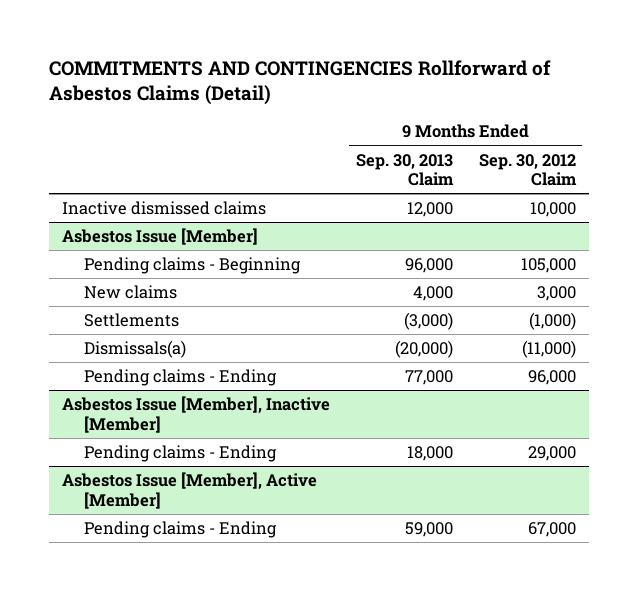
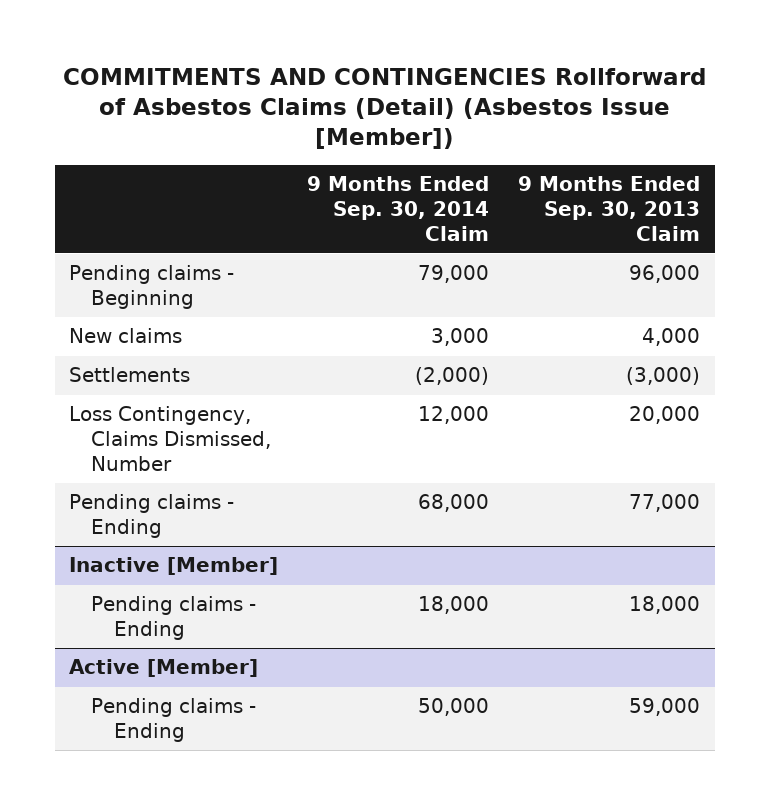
- COMMITMENTS AND CONTINGENCIES Rollforward of Asbestos Claims (Detail)
+ COMMITMENTS AND CONTINGENCIES Rollforward of Asbestos Claims (Detail) (Asbestos Issue [Member])
- | 9 Months Ended Sep. 30, 2013 Claim | 9 Months Ended Sep. 30, 2012 Claim
+ | 9 Months Ended Sep. 30, 2014 Claim | 9 Months Ended Sep. 30, 2013 Claim
- Inactive dismissed claims | 12,000 | 10,000
- Asbestos Issue [Member]
- Dismissals(a) | (20,000) | (11,000)
+ Loss Contingency, Claims Dismissed, Number | 12,000 | 20,000
- Asbestos Issue [Member], Inactive [Member]
+ Inactive [Member]
- Asbestos Issue [Member], Active [Member]
+ Active [Member]

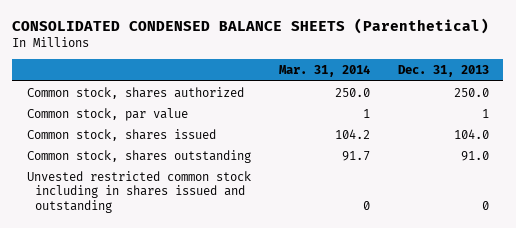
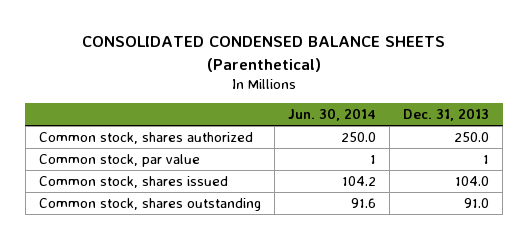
- | Mar. 31, 2014 | Dec. 31, 2013
+ | Jun. 30, 2014 | Dec. 31, 2013
- Unvested restricted common stock including in shares issued and outstanding | 0 | 0

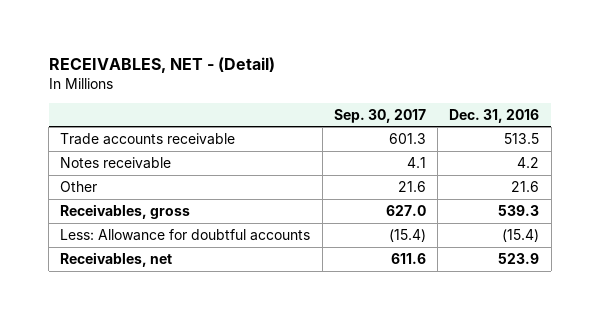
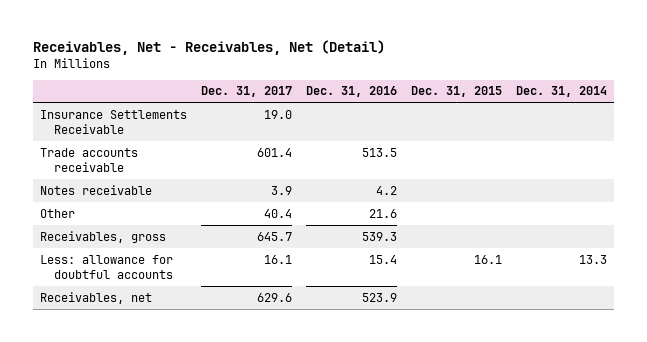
- RECEIVABLES, NET - (Detail)
+ Receivables, Net - Receivables, Net (Detail)
- | Sep. 30, 2017 | Dec. 31, 2016
+ | Dec. 31, 2017 | Dec. 31, 2016 | Dec. 31, 2015 | Dec. 31, 2014
+ Insurance Settlements Receivable | 19.0 | | |
- Less: Allowance for doubtful accounts | (15.4) | (15.4)
+ Less: allowance for doubtful accounts | 16.1 | 15.4 | 16.1 | 13.3

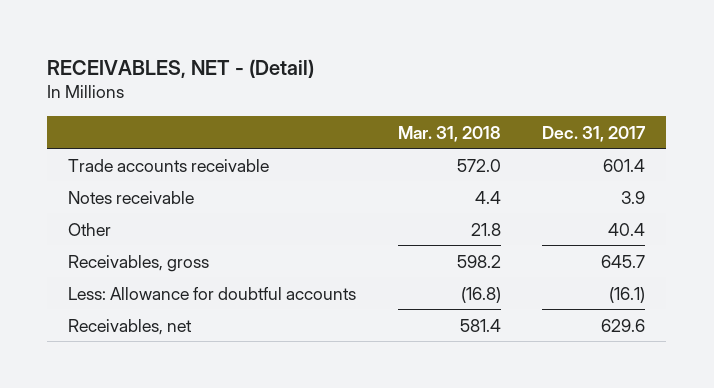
- Receivables, Net - Receivables, Net (Detail)
+ RECEIVABLES, NET - (Detail)
- | Dec. 31, 2017 | Dec. 31, 2016 | Dec. 31, 2015 | Dec. 31, 2014
+ | Mar. 31, 2018 | Dec. 31, 2017
- Insurance Settlements Receivable | 19.0 | | |
- Less: allowance for doubtful accounts | 16.1 | 15.4 | 16.1 | 13.3
+ Less: Allowance for doubtful accounts | (16.8) | (16.1)

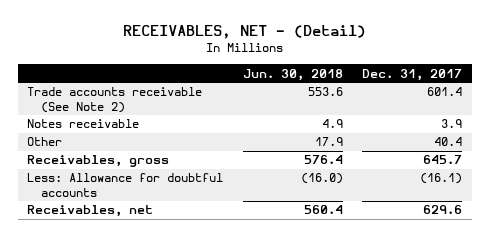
- | Mar. 31, 2018 | Dec. 31, 2017
+ | Jun. 30, 2018 | Dec. 31, 2017
- Trade accounts receivable | 572.0 | 601.4
+ Trade accounts receivable (See Note 2) | 553.6 | 601.4

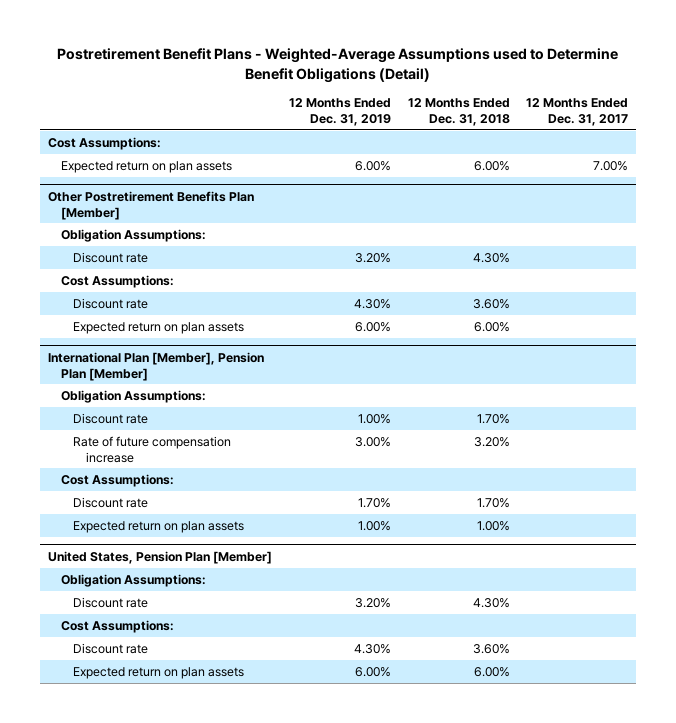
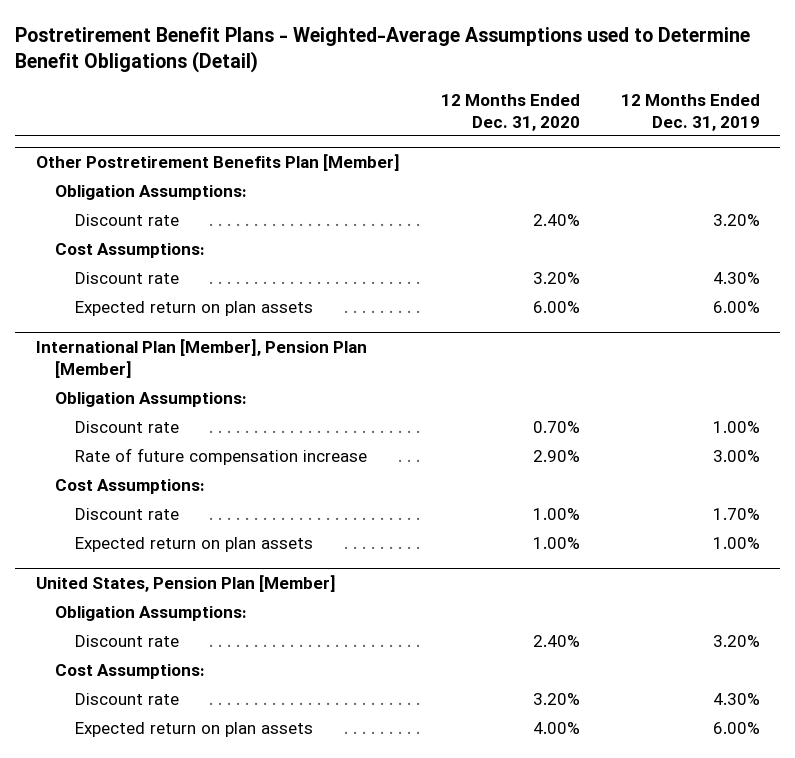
- | 12 Months Ended Dec. 31, 2019 | 12 Months Ended Dec. 31, 2018 | 12 Months Ended Dec. 31, 2017
+ | 12 Months Ended Dec. 31, 2020 | 12 Months Ended Dec. 31, 2019
- Cost Assumptions:
- Expected return on plan assets | 6.00% | 6.00% | 7.00%

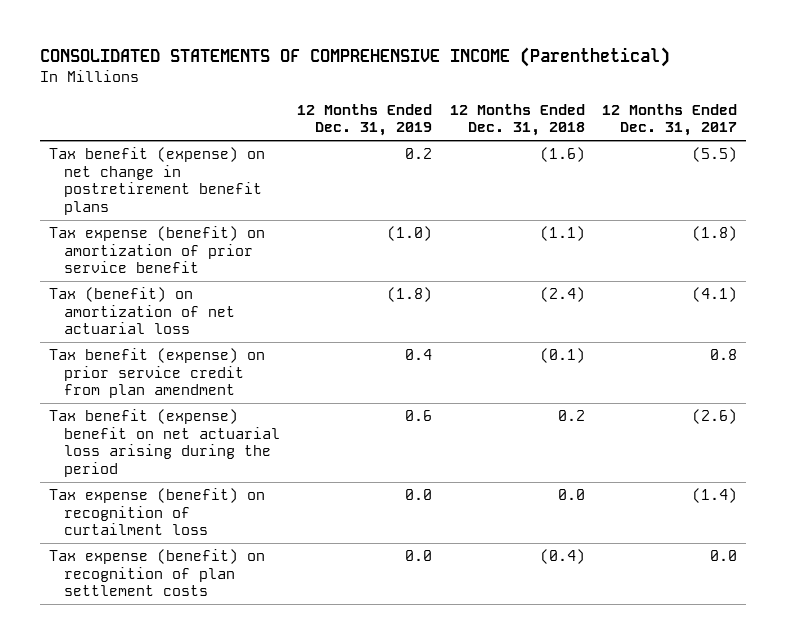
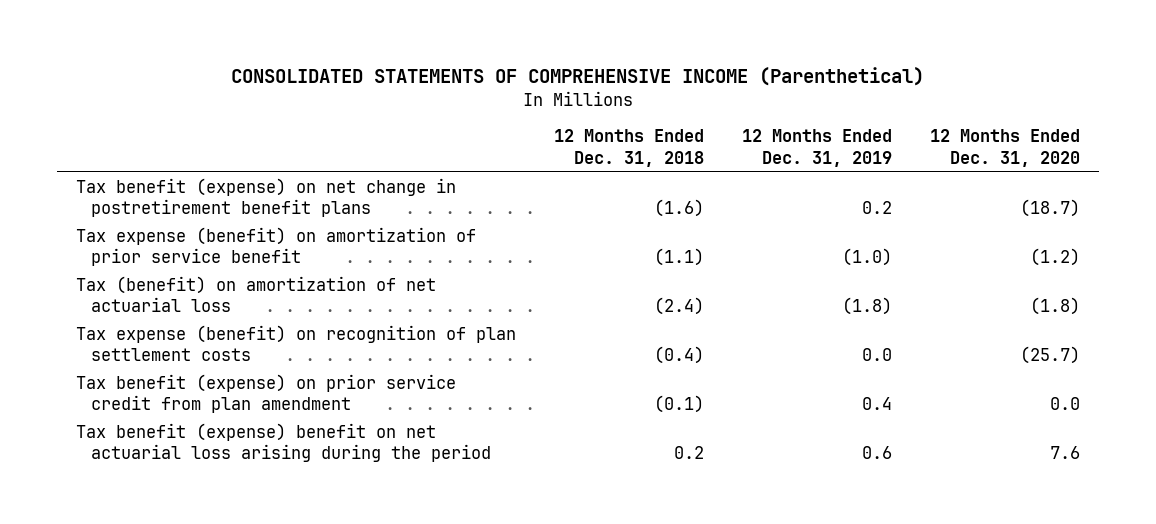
- | 12 Months Ended Dec. 31, 2019 | 12 Months Ended Dec. 31, 2018 | 12 Months Ended Dec. 31, 2017
+ | 12 Months Ended Dec. 31, 2018 | 12 Months Ended Dec. 31, 2019 | 12 Months Ended Dec. 31, 2020
moved up: Tax expense (benefit) on recognition of plan settlement costs | (0.4) | 0.0 | (25.7)
- Tax expense (benefit) on recognition of curtailment loss | 0.0 | 0.0 | (1.4)

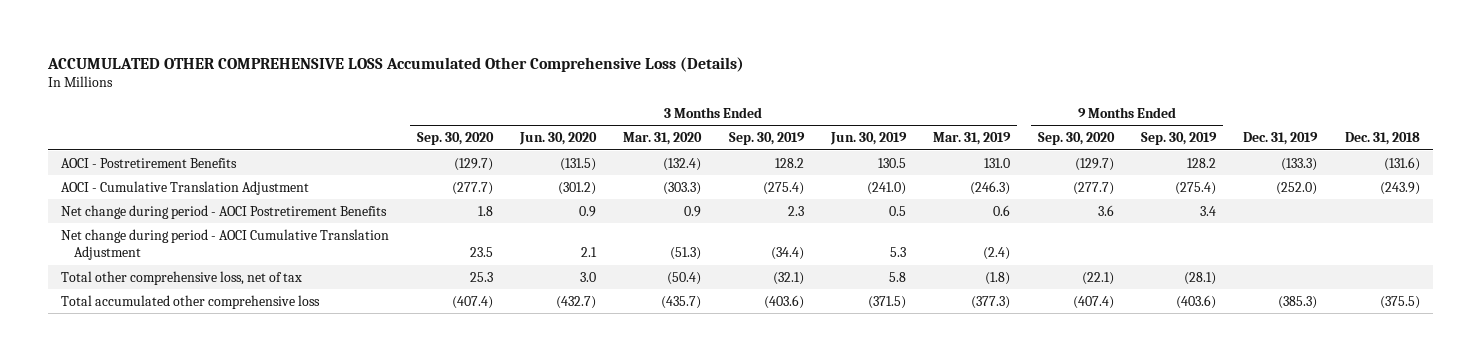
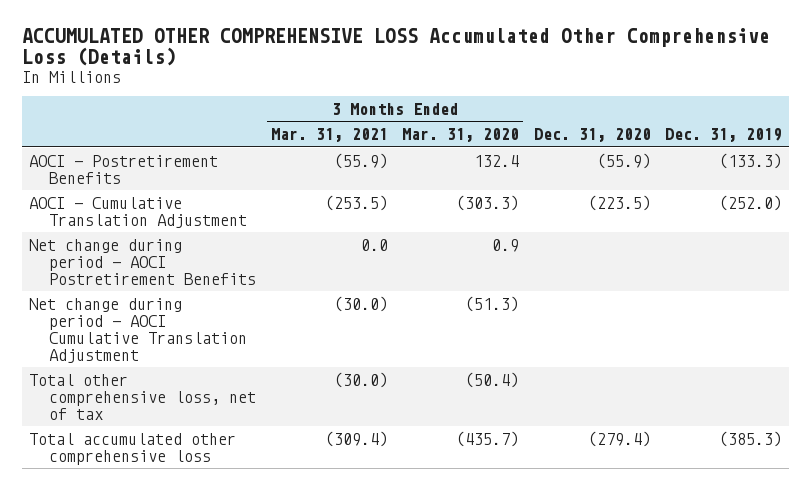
- | 3 Months Ended Sep. 30, 2020 | 3 Months Ended Jun. 30, 2020 | 3 Months Ended Mar. 31, 2020 | 3 Months Ended Sep. 30, 2019 | 3 Months Ended Jun. 30, 2019 | 3 Months Ended Mar. 31, 2019 | 9 Months Ended Sep. 30, 2020 | 9 Months Ended Sep. 30, 2019 | Dec. 31, 2019 | Dec. 31, 2018
+ | 3 Months Ended Mar. 31, 2021 | 3 Months Ended Mar. 31, 2020 | Dec. 31, 2020 | Dec. 31, 2019
- AOCI - Postretirement Benefits | (129.7) | (131.5) | (132.4) | 128.2 | 130.5 | 131.0 | (129.7) | 128.2 | (133.3) | (131.6)
+ AOCI - Postretirement Benefits | (55.9) | 132.4 | (55.9) | (133.3)

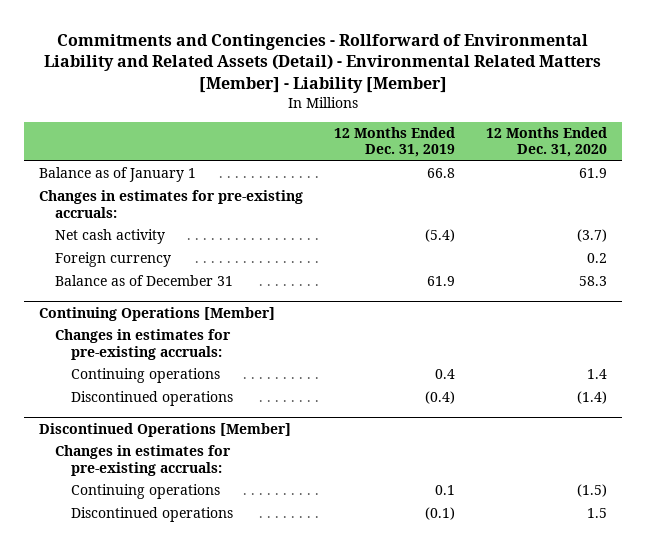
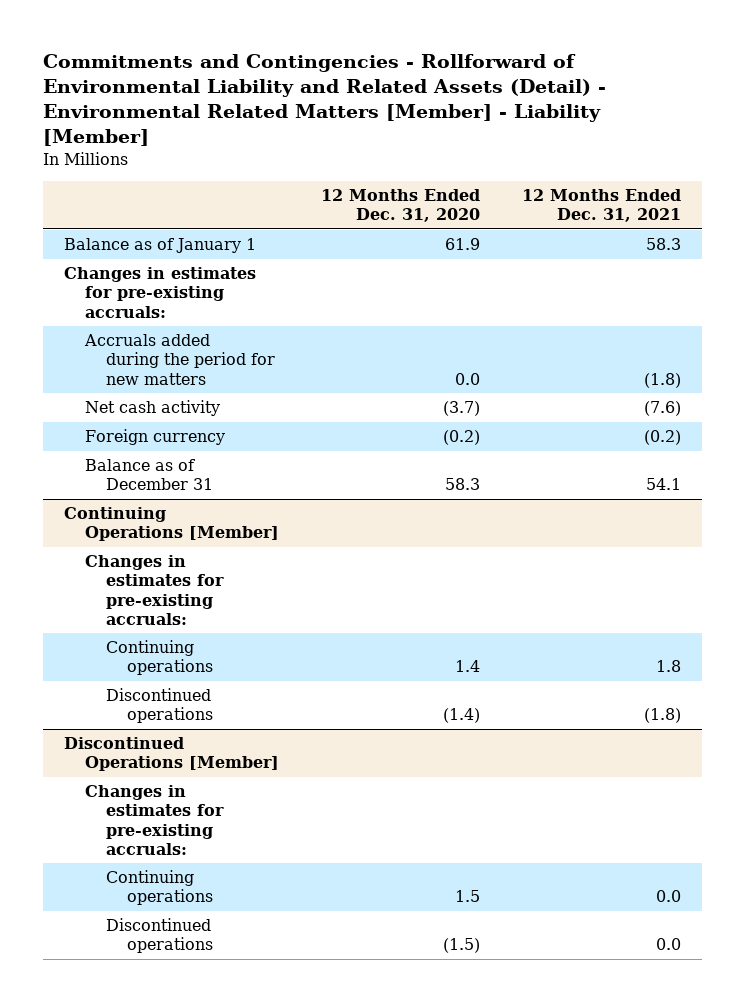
- | 12 Months Ended Dec. 31, 2019 | 12 Months Ended Dec. 31, 2020
+ | 12 Months Ended Dec. 31, 2020 | 12 Months Ended Dec. 31, 2021
+ Accruals added during the period for new matters | 0.0 | (1.8)
- Foreign currency | | 0.2
+ Foreign currency | (0.2) | (0.2)
@ Discontinued Operations [Member]
- Continuing operations | 0.1 | (1.5)
- Discontinued operations | (0.1) | 1.5
+ Continuing operations | 1.5 | 0.0
+ Discontinued operations | (1.5) | 0.0

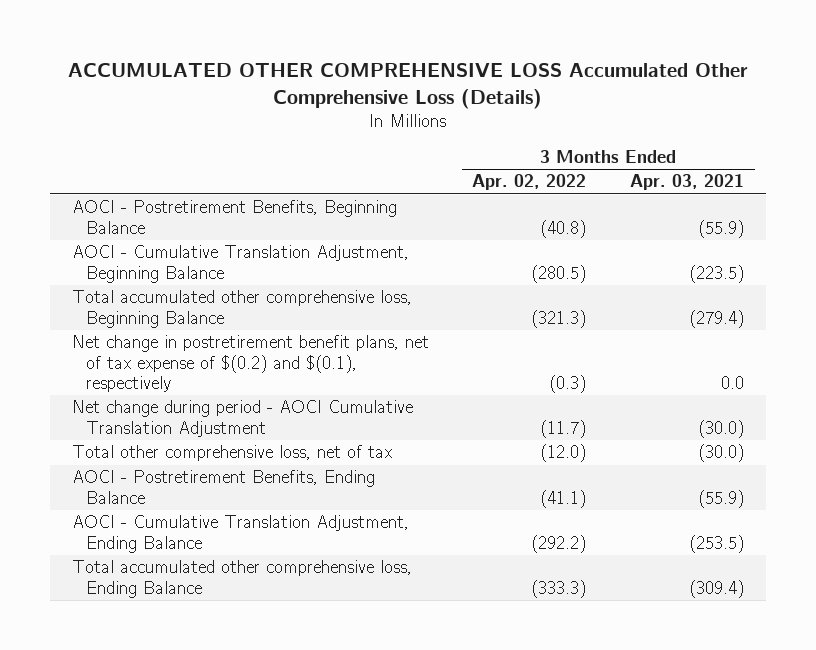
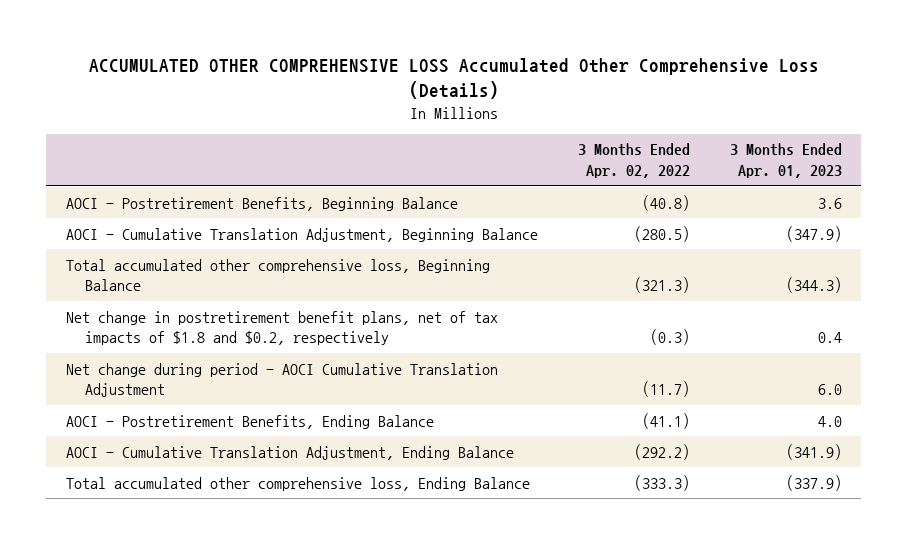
- | 3 Months Ended Apr. 02, 2022 | 3 Months Ended Apr. 03, 2021
+ | 3 Months Ended Apr. 02, 2022 | 3 Months Ended Apr. 01, 2023
- Net change in postretirement benefit plans, net of tax expense of $(0.2) and $(0.1), respectively | (0.3) | 0.0
+ Net change in postretirement benefit plans, net of tax impacts of $1.8 and $0.2, respectively | (0.3) | 0.4
- Total other comprehensive loss, net of tax | (12.0) | (30.0)

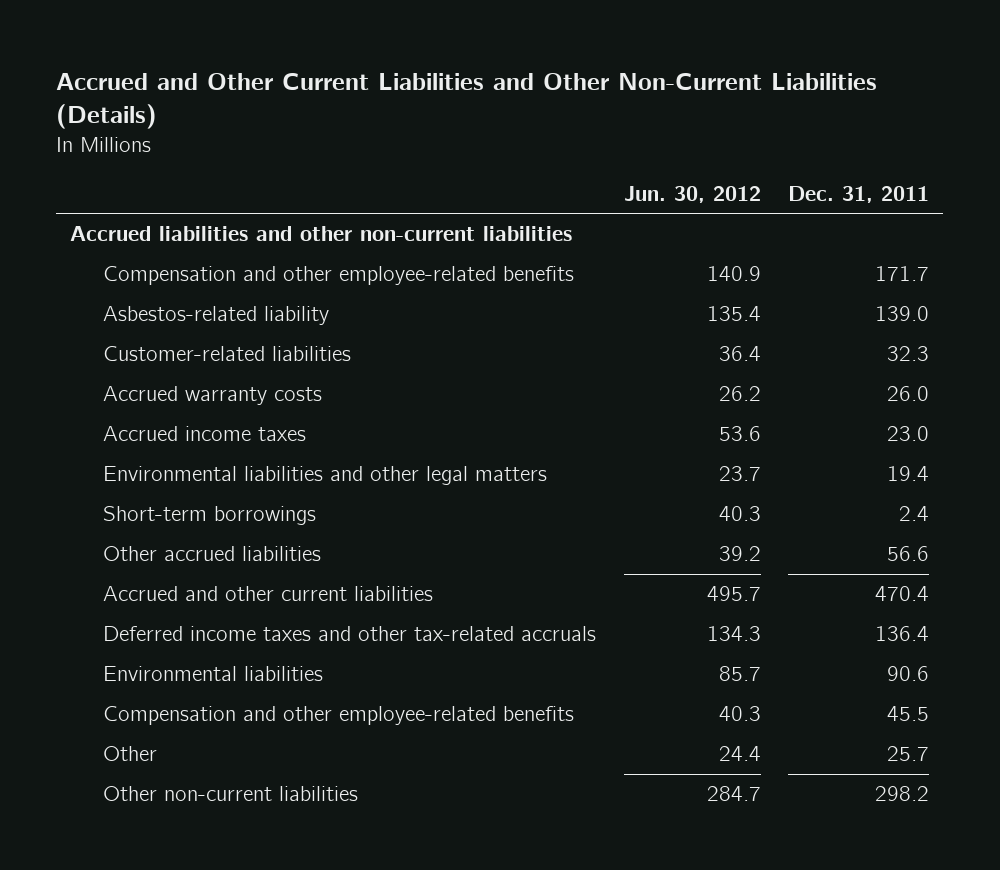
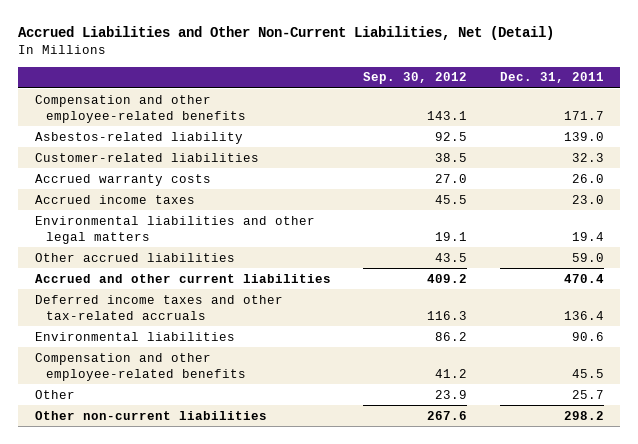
- Accrued and Other Current Liabilities and Other Non-Current Liabilities (Details)
+ Accrued Liabilities and Other Non-Current Liabilities, Net (Detail)
- | Jun. 30, 2012 | Dec. 31, 2011
+ | Sep. 30, 2012 | Dec. 31, 2011
- Accrued liabilities and other non-current liabilities
- Short-term borrowings | 40.3 | 2.4
- Other accrued liabilities | 39.2 | 56.6
+ Other accrued liabilities | 43.5 | 59.0

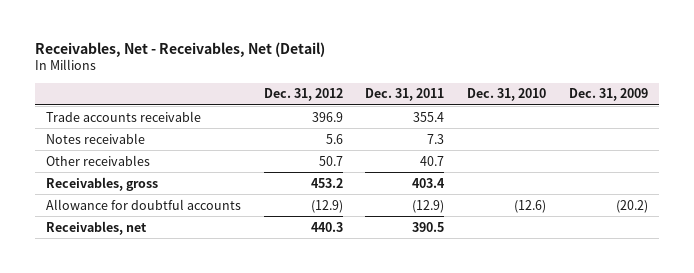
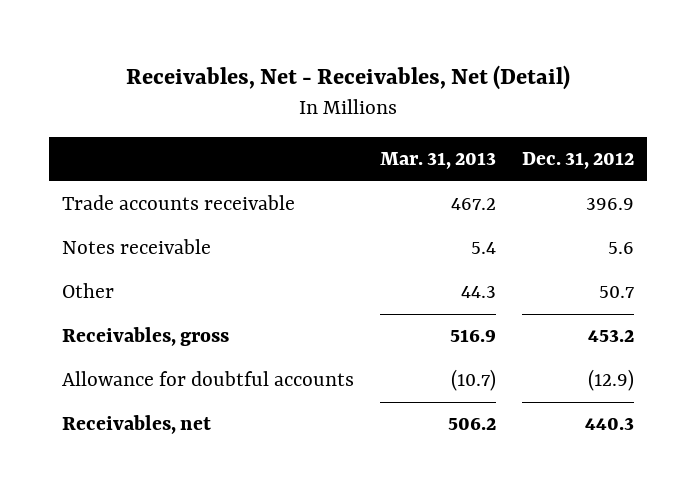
- | Dec. 31, 2012 | Dec. 31, 2011 | Dec. 31, 2010 | Dec. 31, 2009
+ | Mar. 31, 2013 | Dec. 31, 2012
- Other receivables | 50.7 | 40.7 | |
+ Other | 44.3 | 50.7

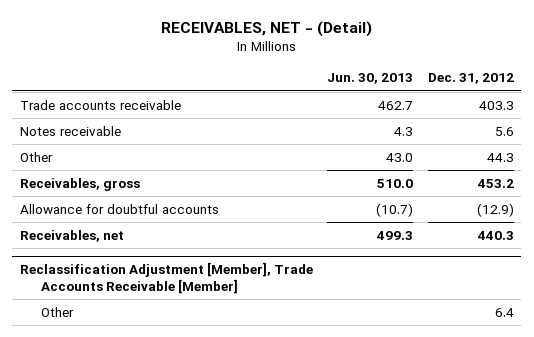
- Receivables, Net - Receivables, Net (Detail)
+ RECEIVABLES, NET - (Detail)
- | Mar. 31, 2013 | Dec. 31, 2012
+ | Jun. 30, 2013 | Dec. 31, 2012
- Trade accounts receivable | 467.2 | 396.9
+ Trade accounts receivable | 462.7 | 403.3
- Other | 44.3 | 50.7
+ Other | 43.0 | 44.3
+ Reclassification Adjustment [Member], Trade Accounts Receivable [Member]
+ Other | | 6.4

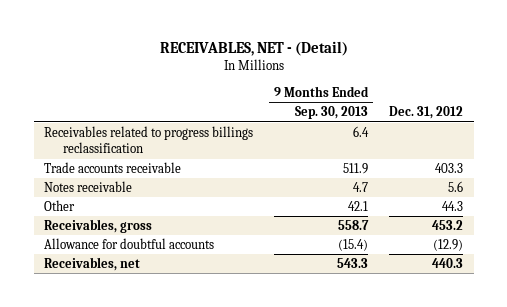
- | Jun. 30, 2013 | Dec. 31, 2012
+ | 9 Months Ended Sep. 30, 2013 | Dec. 31, 2012
+ Receivables related to progress billings reclassification | 6.4 |
- Reclassification Adjustment [Member], Trade Accounts Receivable [Member]
- Other | | 6.4

